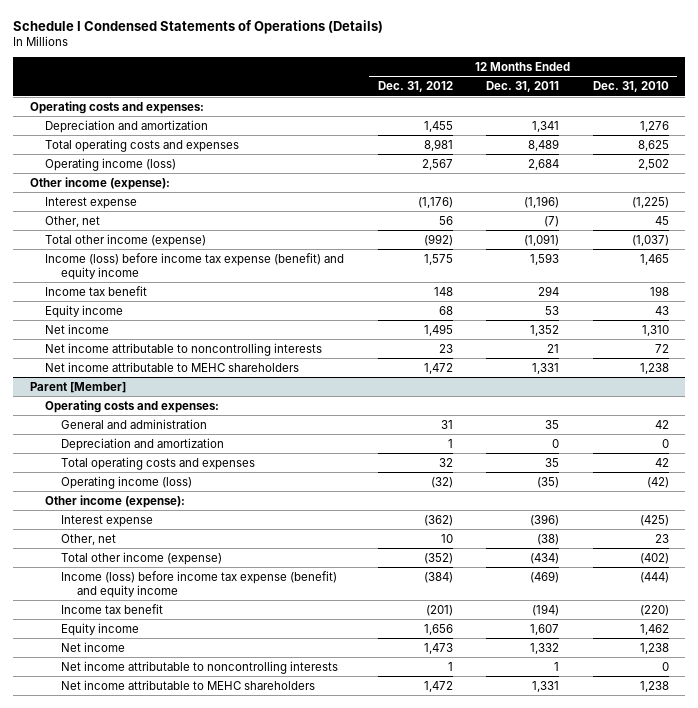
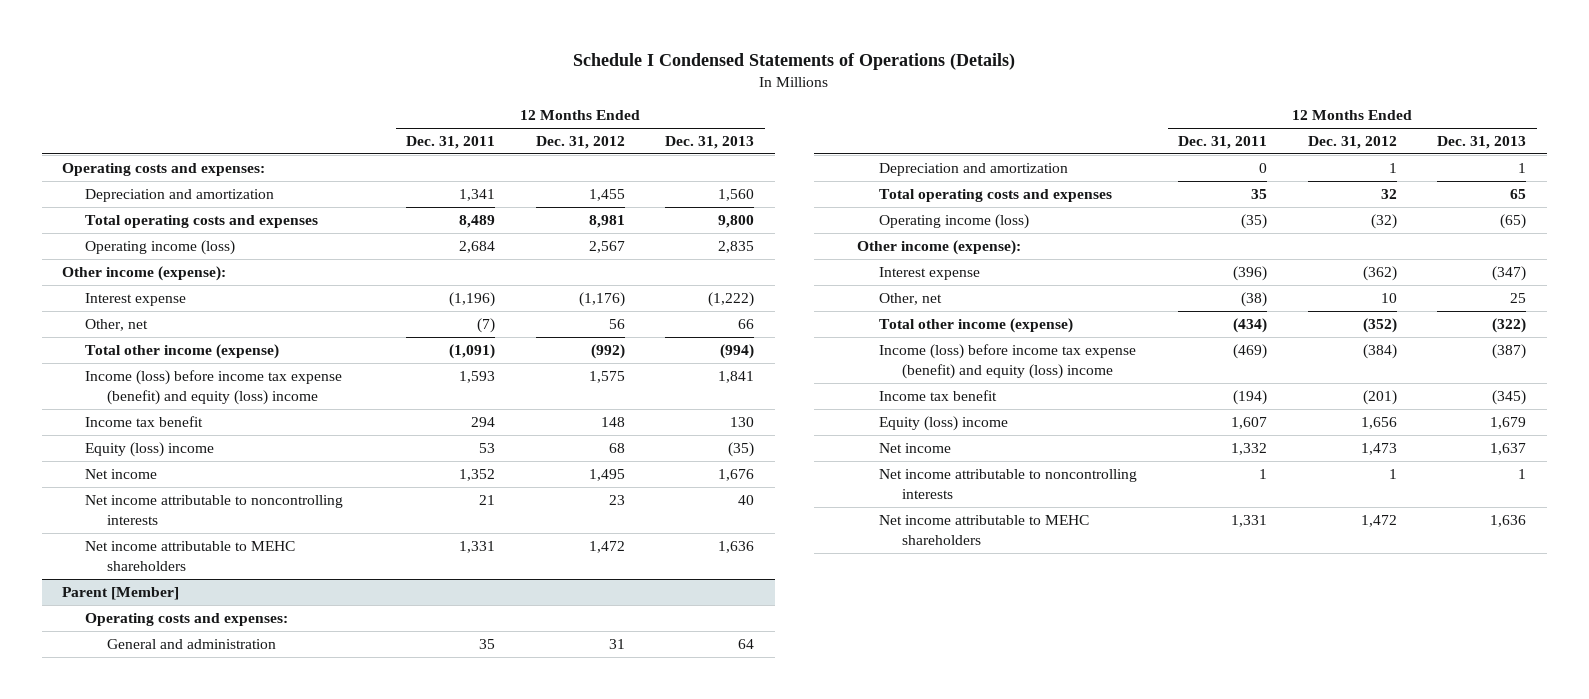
- | 12 Months Ended Dec. 31, 2012 | 12 Months Ended Dec. 31, 2011 | 12 Months Ended Dec. 31, 2010
+ | 12 Months Ended Dec. 31, 2011 | 12 Months Ended Dec. 31, 2012 | 12 Months Ended Dec. 31, 2013
- Income (loss) before income tax expense (benefit) and equity income | 1,575 | 1,593 | 1,465
+ Income (loss) before income tax expense (benefit) and equity (loss) income | 1,593 | 1,575 | 1,841
- Equity income | 68 | 53 | 43
+ Equity (loss) income | 53 | 68 | (35)
@ Parent [Member]
- Income (loss) before income tax expense (benefit) and equity income | (384) | (469) | (444)
+ Income (loss) before income tax expense (benefit) and equity (loss) income | (469) | (384) | (387)
- Equity income | 1,656 | 1,607 | 1,462
+ Equity (loss) income | 1,607 | 1,656 | 1,679

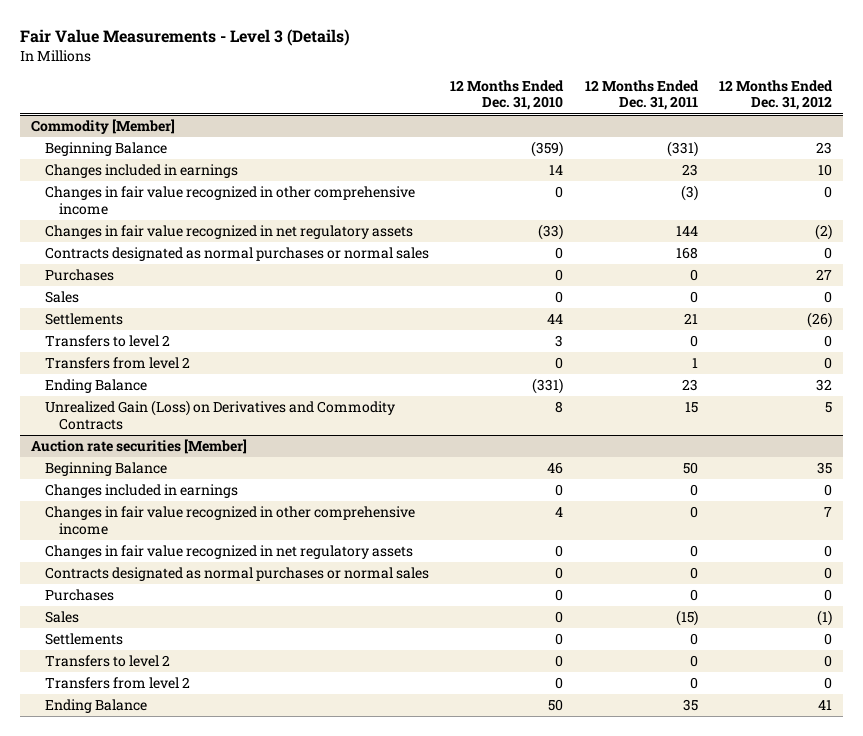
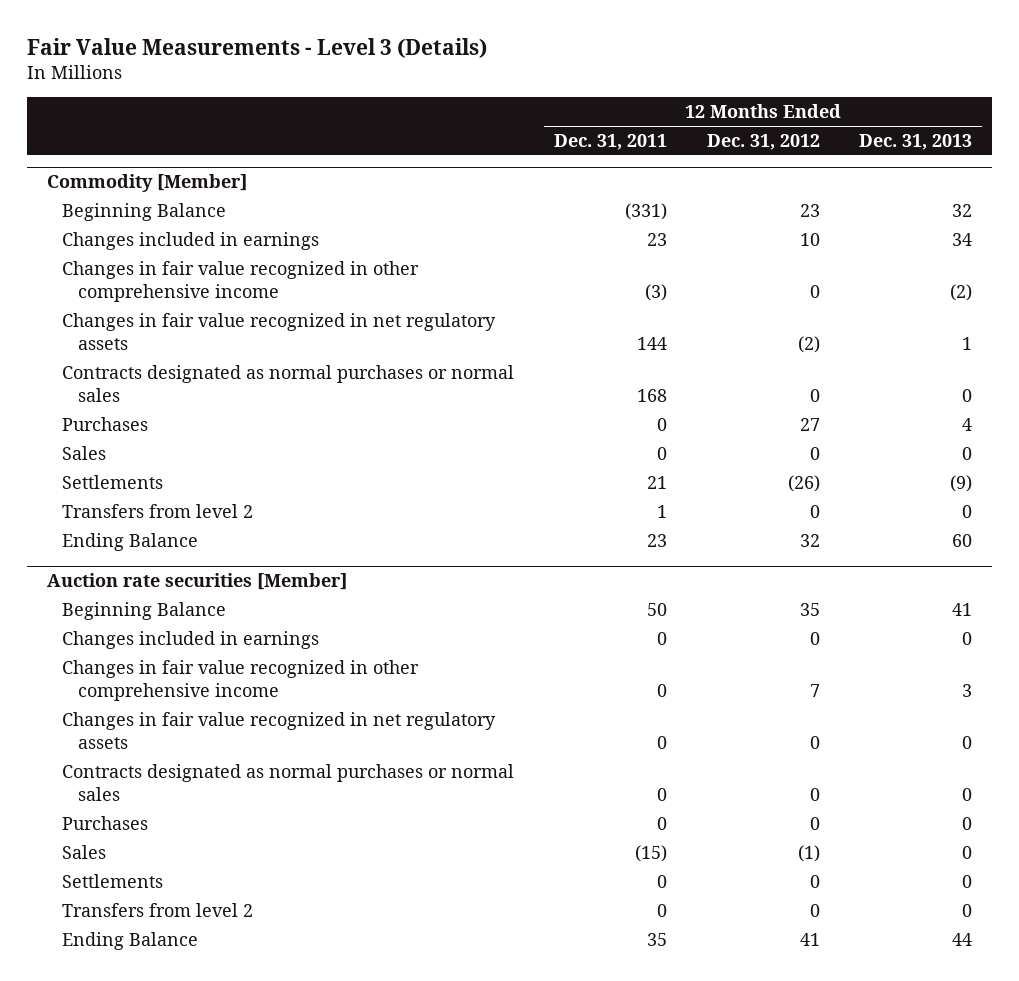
- | 12 Months Ended Dec. 31, 2010 | 12 Months Ended Dec. 31, 2011 | 12 Months Ended Dec. 31, 2012
+ | 12 Months Ended Dec. 31, 2011 | 12 Months Ended Dec. 31, 2012 | 12 Months Ended Dec. 31, 2013
@ Commodity [Member]
- Transfers to level 2 | 3 | 0 | 0
- Unrealized Gain (Loss) on Derivatives and Commodity Contracts | 8 | 15 | 5
@ Auction rate securities [Member]
- Transfers to level 2 | 0 | 0 | 0

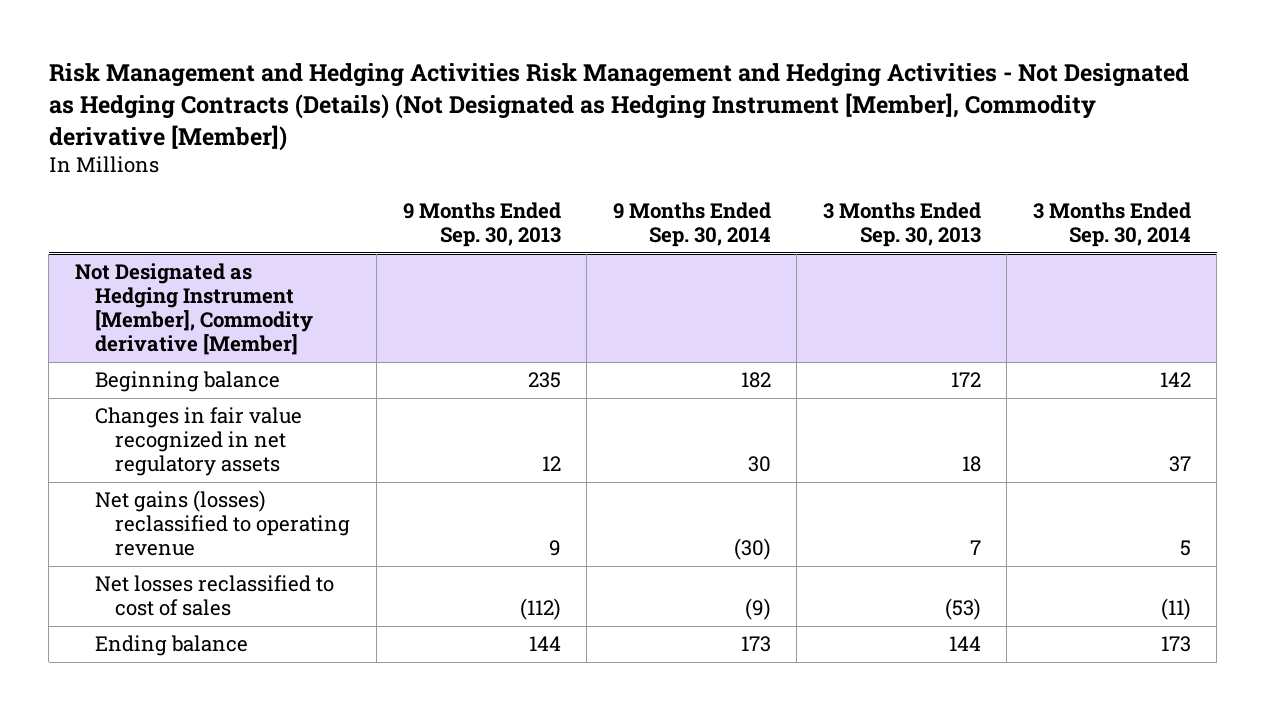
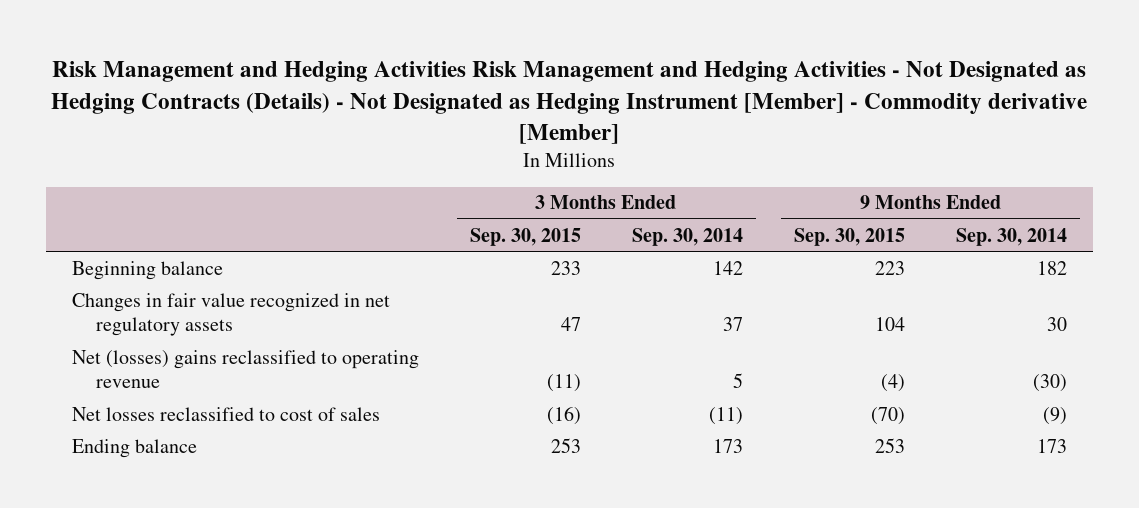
- Risk Management and Hedging Activities Risk Management and Hedging Activities - Not Designated as Hedging Contracts (Details) (Not Designated as Hedging Instrument [Member], Commodity derivative [Member])
+ Risk Management and Hedging Activities Risk Management and Hedging Activities - Not Designated as Hedging Contracts (Details) - Not Designated as Hedging Instrument [Member] - Commodity derivative [Member]
- | 9 Months Ended Sep. 30, 2013 | 9 Months Ended Sep. 30, 2014 | 3 Months Ended Sep. 30, 2013 | 3 Months Ended Sep. 30, 2014
+ | 3 Months Ended Sep. 30, 2015 | 3 Months Ended Sep. 30, 2014 | 9 Months Ended Sep. 30, 2015 | 9 Months Ended Sep. 30, 2014
- Not Designated as Hedging Instrument [Member], Commodity derivative [Member]
- Net gains (losses) reclassified to operating revenue | 9 | (30) | 7 | 5
+ Net (losses) gains reclassified to operating revenue | (11) | 5 | (4) | (30)

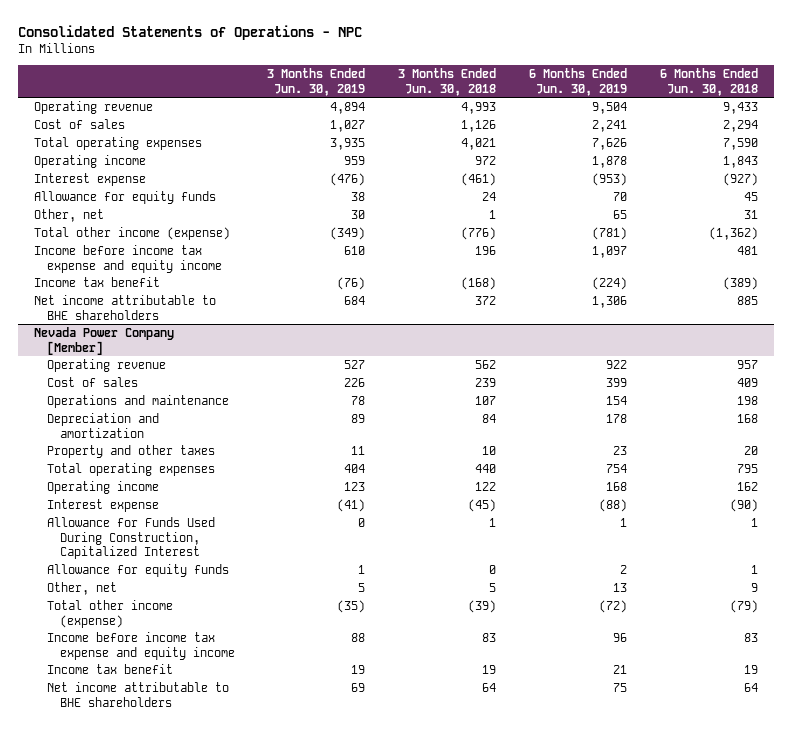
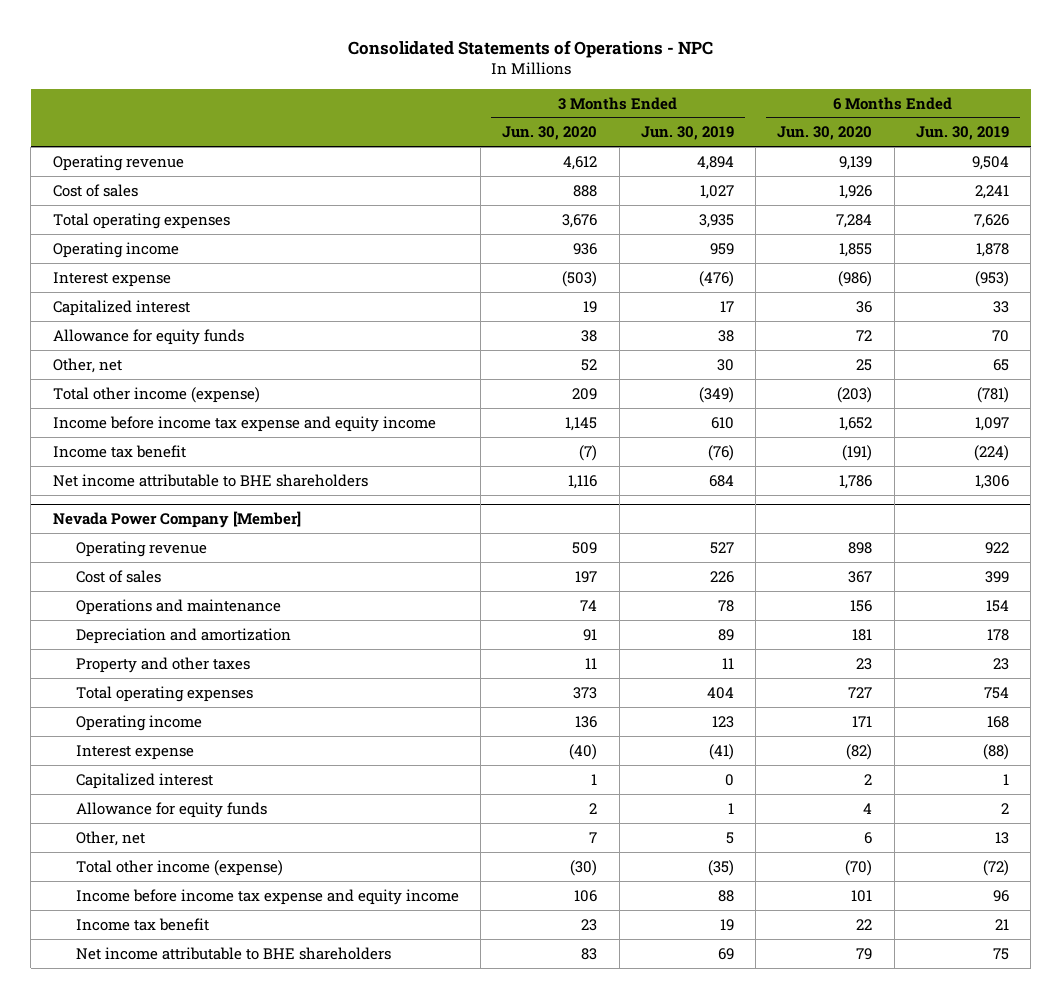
- | 3 Months Ended Jun. 30, 2019 | 3 Months Ended Jun. 30, 2018 | 6 Months Ended Jun. 30, 2019 | 6 Months Ended Jun. 30, 2018
+ | 3 Months Ended Jun. 30, 2020 | 3 Months Ended Jun. 30, 2019 | 6 Months Ended Jun. 30, 2020 | 6 Months Ended Jun. 30, 2019
+ Capitalized interest | 19 | 17 | 36 | 33
@ Nevada Power Company [Member]
- Allowance for Funds Used During Construction, Capitalized Interest | 0 | 1 | 1 | 1
+ Capitalized interest | 1 | 0 | 2 | 1

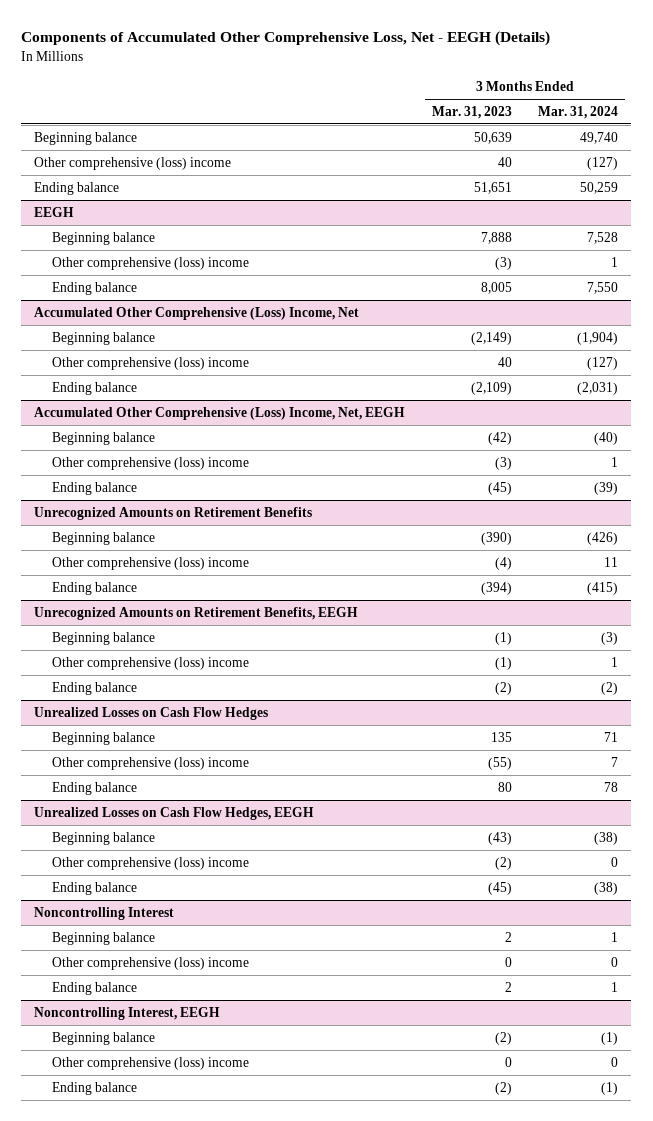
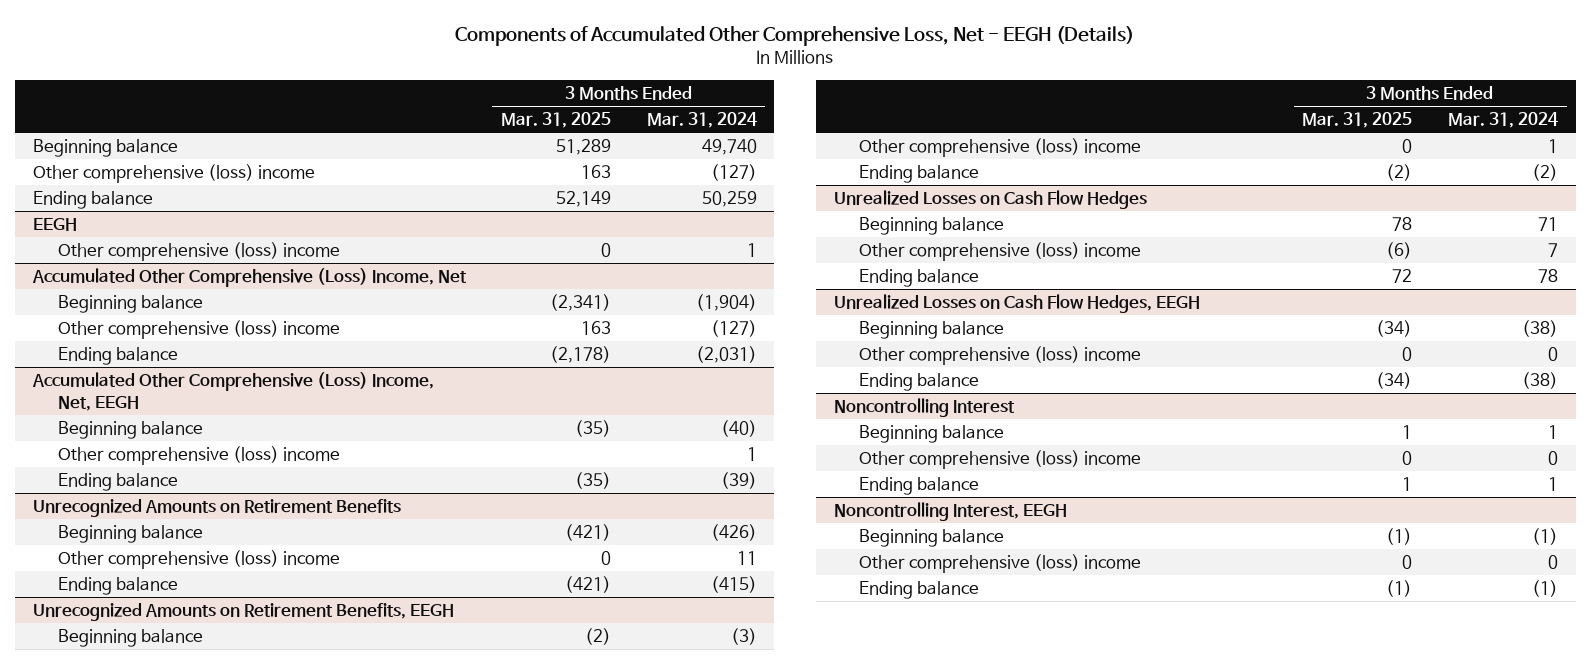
- | 3 Months Ended Mar. 31, 2023 | 3 Months Ended Mar. 31, 2024
+ | 3 Months Ended Mar. 31, 2025 | 3 Months Ended Mar. 31, 2024
@ EEGH
- Beginning balance | 7,888 | 7,528
- Ending balance | 8,005 | 7,550

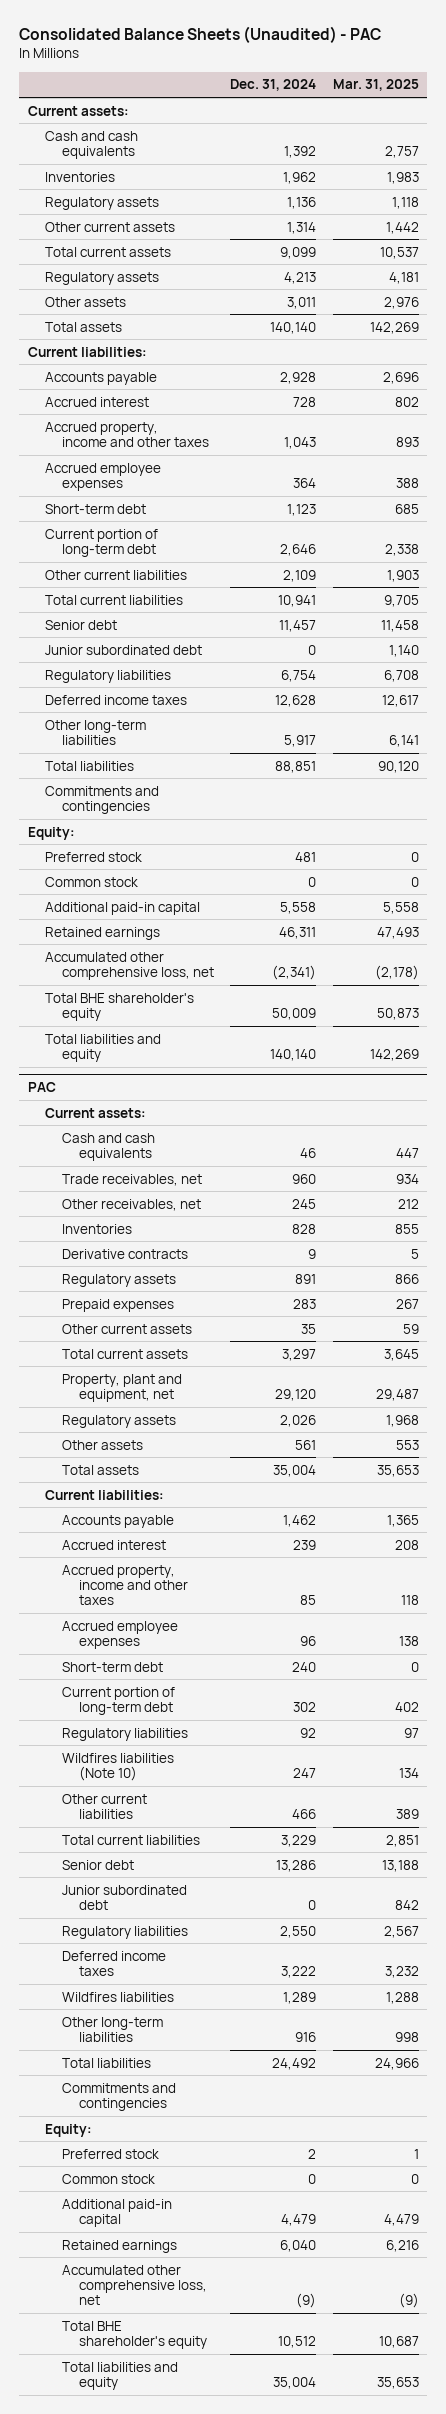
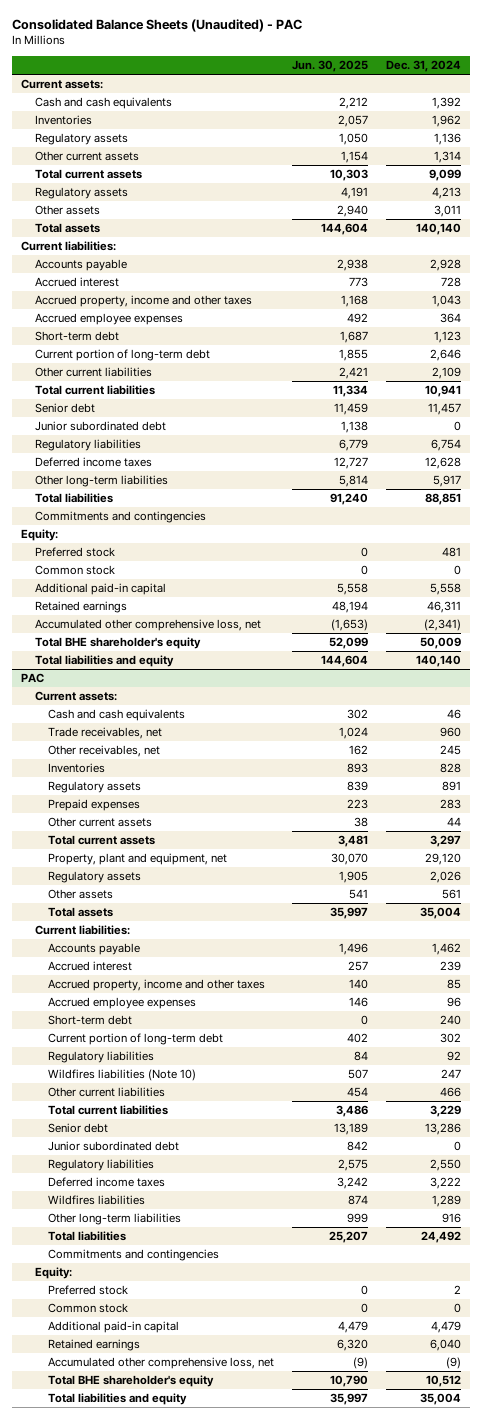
- | Dec. 31, 2024 | Mar. 31, 2025
+ | Jun. 30, 2025 | Dec. 31, 2024
@ PAC
- Derivative contracts | 9 | 5
- Other current assets | 35 | 59
+ Other current assets | 38 | 44

